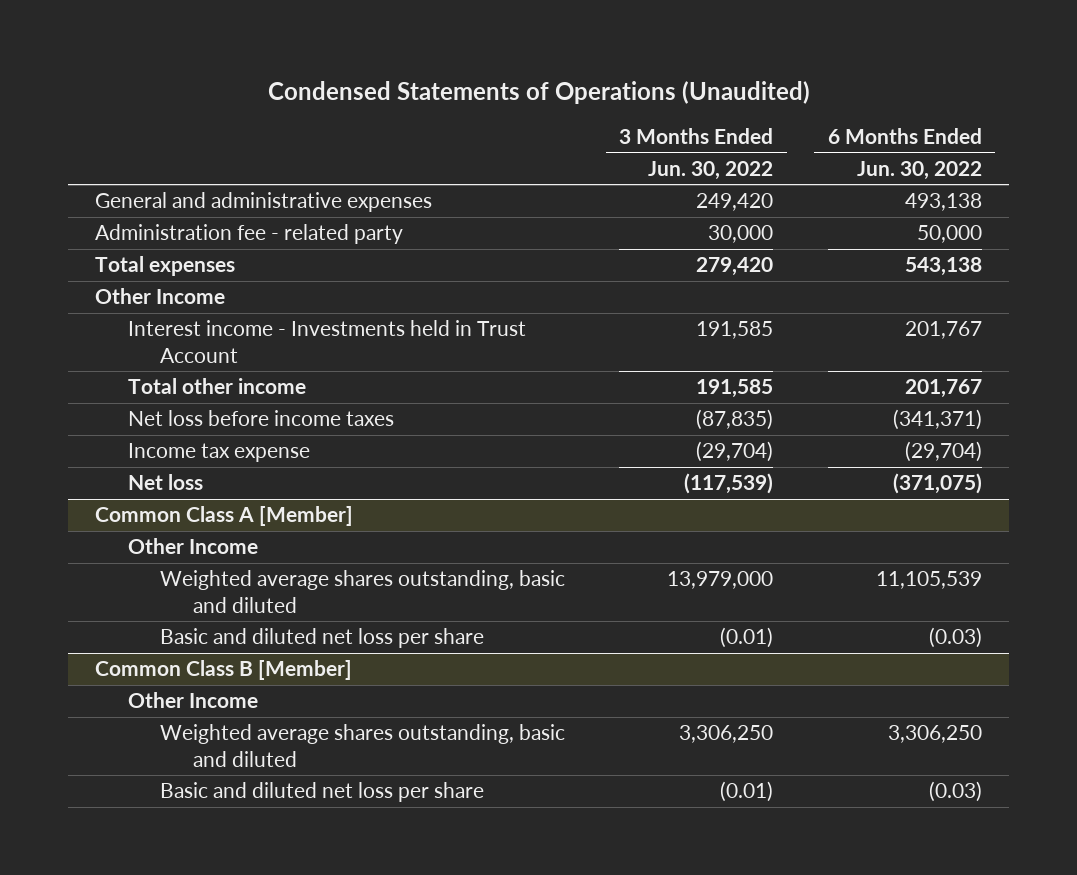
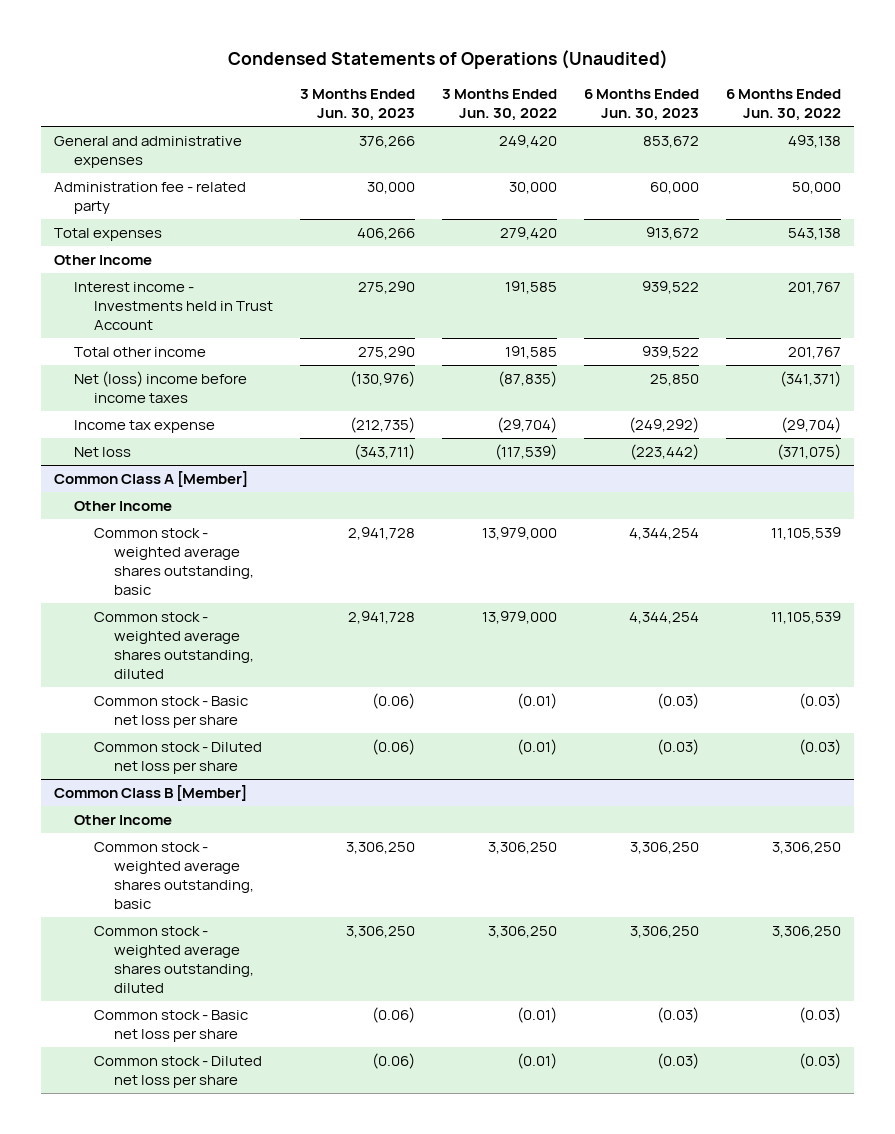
- | 3 Months Ended Jun. 30, 2022 | 6 Months Ended Jun. 30, 2022
+ | 3 Months Ended Jun. 30, 2023 | 3 Months Ended Jun. 30, 2022 | 6 Months Ended Jun. 30, 2023 | 6 Months Ended Jun. 30, 2022
- Net loss before income taxes | (87,835) | (341,371)
+ Net (loss) income before income taxes | (130,976) | (87,835) | 25,850 | (341,371)
@ Common Class A [Member]
- Weighted average shares outstanding, basic and diluted | 13,979,000 | 11,105,539
- Basic and diluted net loss per share | (0.01) | (0.03)
+ Common stock - weighted average shares outstanding, basic | 2,941,728 | 13,979,000 | 4,344,254 | 11,105,539
+ Common stock - weighted average shares outstanding, diluted | 2,941,728 | 13,979,000 | 4,344,254 | 11,105,539
+ Common stock - Basic net loss per share | (0.06) | (0.01) | (0.03) | (0.03)
+ Common stock - Diluted net loss per share | (0.06) | (0.01) | (0.03) | (0.03)
@ Common Class B [Member]
- Weighted average shares outstanding, basic and diluted | 3,306,250 | 3,306,250
- Basic and diluted net loss per share | (0.01) | (0.03)
+ Common stock - weighted average shares outstanding, basic | 3,306,250 | 3,306,250 | 3,306,250 | 3,306,250
+ Common stock - weighted average shares outstanding, diluted | 3,306,250 | 3,306,250 | 3,306,250 | 3,306,250
+ Common stock - Basic net loss per share | (0.06) | (0.01) | (0.03) | (0.03)
+ Common stock - Diluted net loss per share | (0.06) | (0.01) | (0.03) | (0.03)

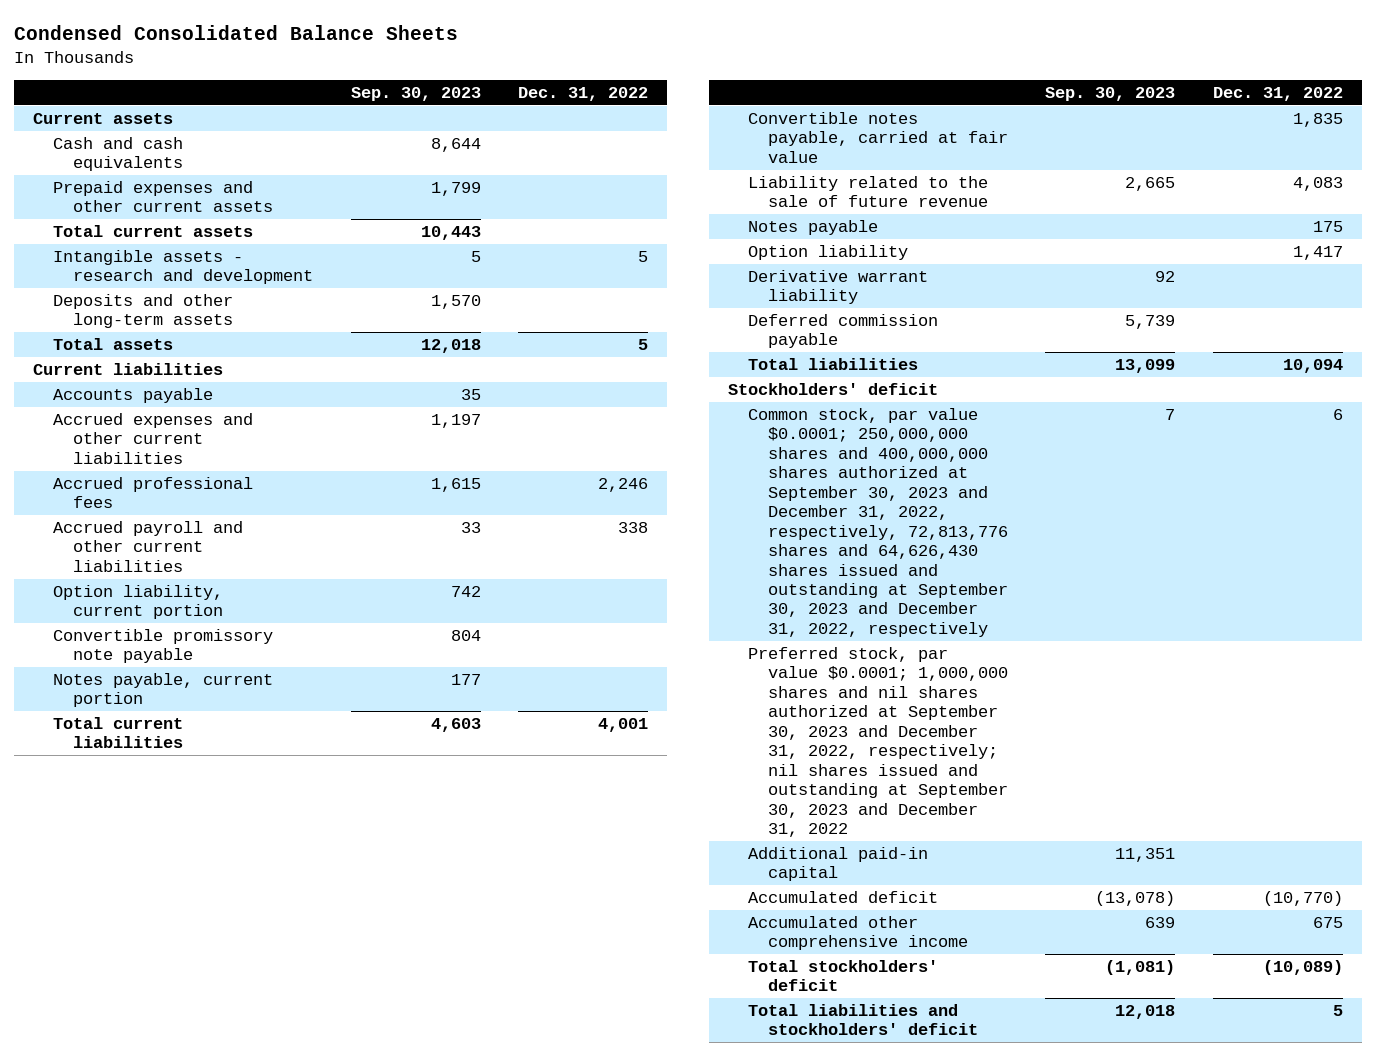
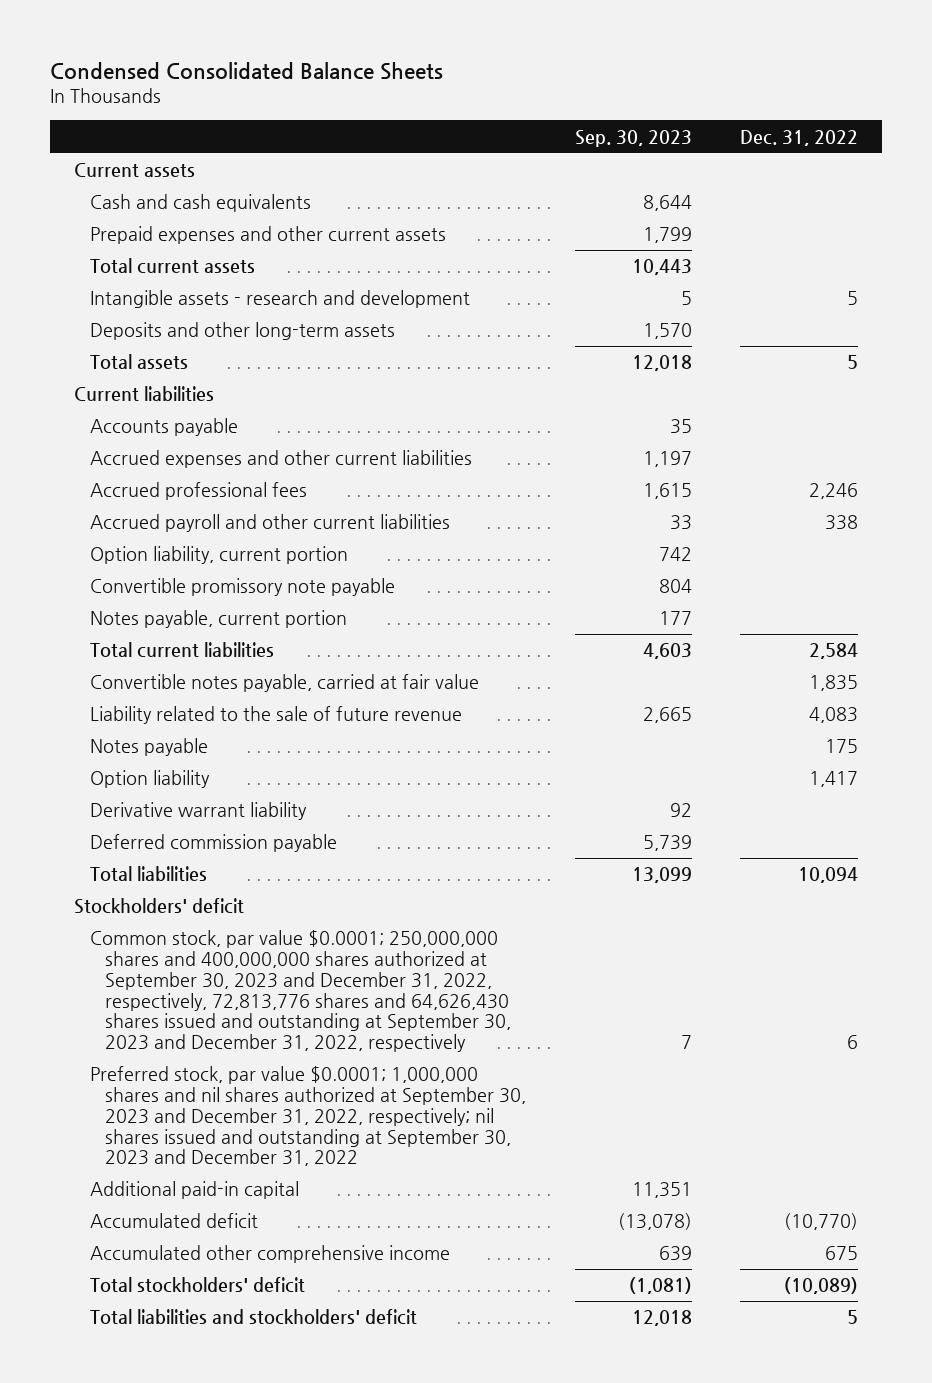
- Total current liabilities | 4,603 | 4,001
+ Total current liabilities | 4,603 | 2,584

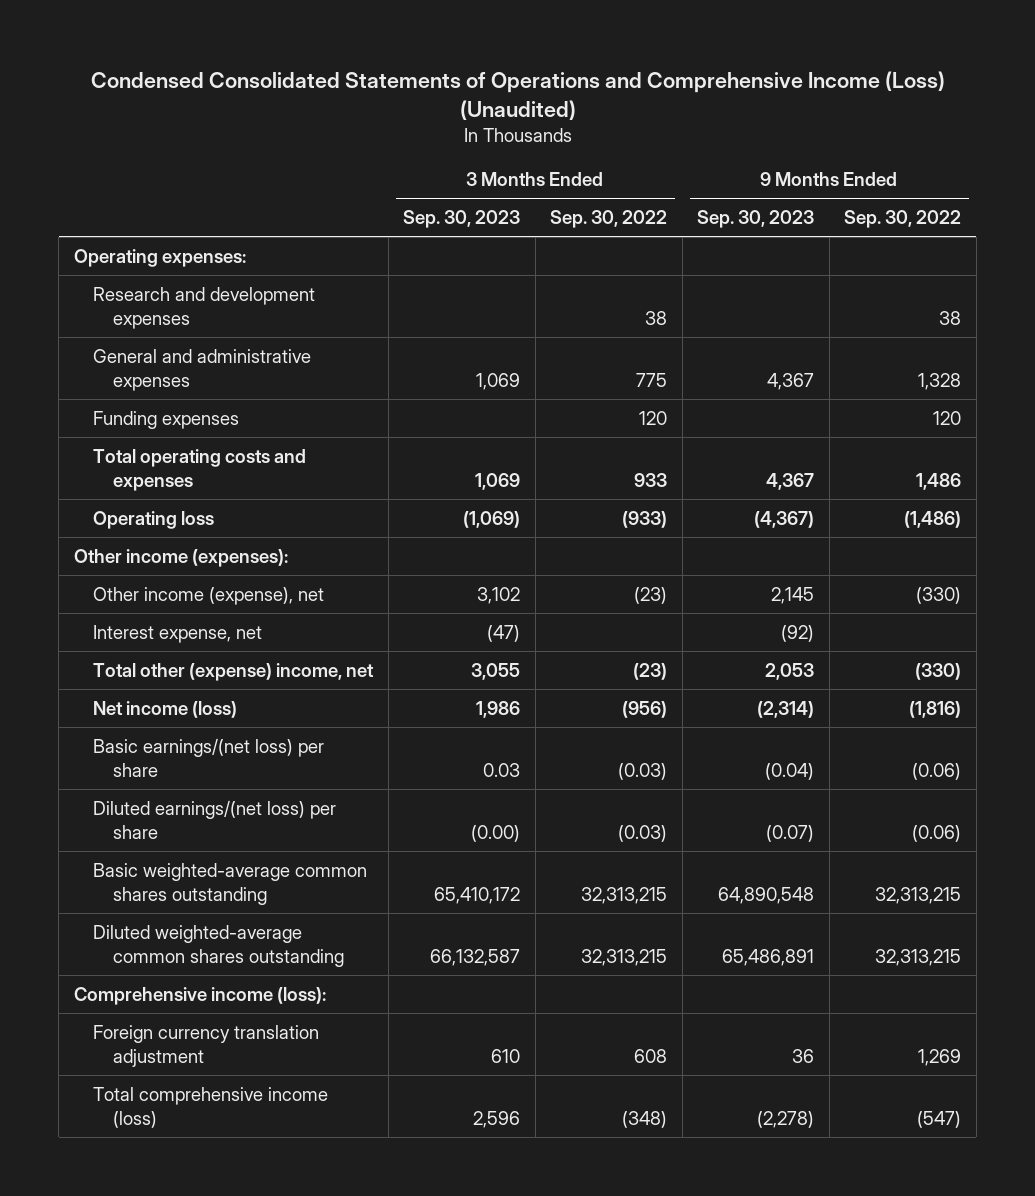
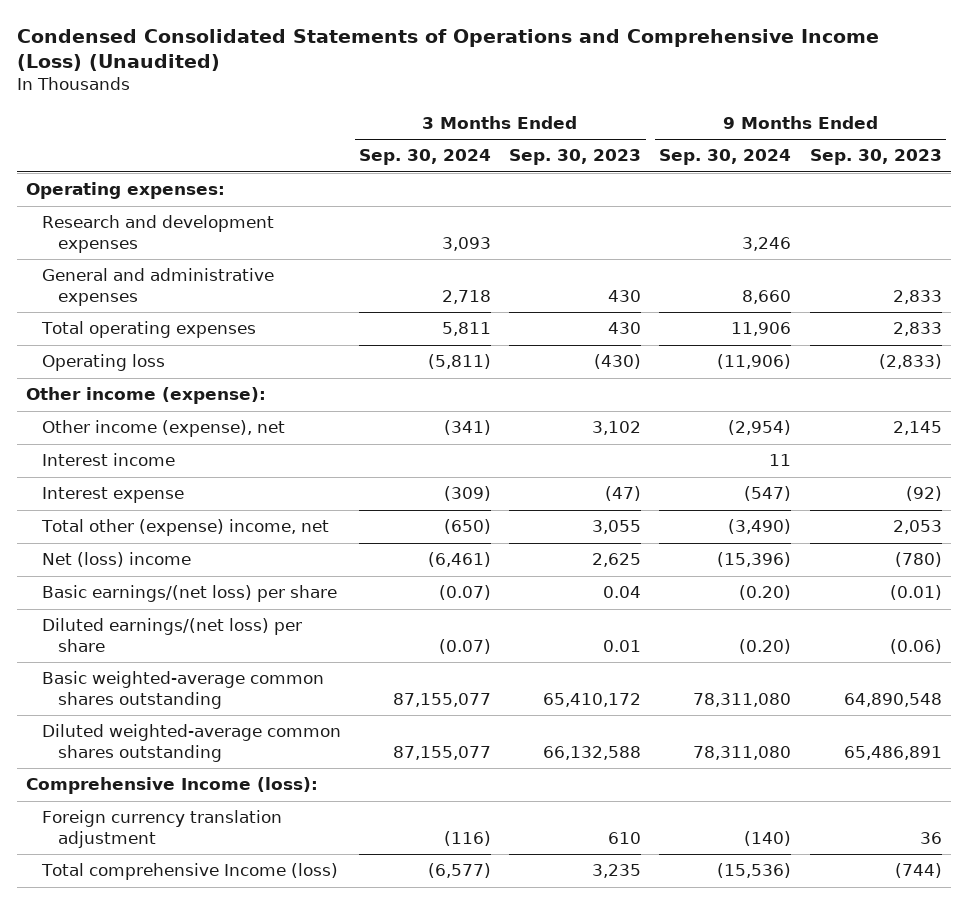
- | 3 Months Ended Sep. 30, 2023 | 3 Months Ended Sep. 30, 2022 | 9 Months Ended Sep. 30, 2023 | 9 Months Ended Sep. 30, 2022
+ | 3 Months Ended Sep. 30, 2024 | 3 Months Ended Sep. 30, 2023 | 9 Months Ended Sep. 30, 2024 | 9 Months Ended Sep. 30, 2023
- General and administrative expenses | 1,069 | 775 | 4,367 | 1,328
- Funding expenses | | 120 | | 120
- Total operating costs and expenses | 1,069 | 933 | 4,367 | 1,486
- Operating loss | (1,069) | (933) | (4,367) | (1,486)
- Other income (expenses):
+ General and administrative expenses | 2,718 | 430 | 8,660 | 2,833
+ Total operating expenses | 5,811 | 430 | 11,906 | 2,833
+ Operating loss | (5,811) | (430) | (11,906) | (2,833)
+ Other income (expense):
- Interest expense, net | (47) | | (92) |
+ Interest income | | | 11 |
+ Interest expense | (309) | (47) | (547) | (92)
- Net income (loss) | 1,986 | (956) | (2,314) | (1,816)
- Basic earnings/(net loss) per share | 0.03 | (0.03) | (0.04) | (0.06)
- Diluted earnings/(net loss) per share | (0.00) | (0.03) | (0.07) | (0.06)
+ Net (loss) income | (6,461) | 2,625 | (15,396) | (780)
+ Basic earnings/(net loss) per share | (0.07) | 0.04 | (0.20) | (0.01)
+ Diluted earnings/(net loss) per share | (0.07) | 0.01 | (0.20) | (0.06)
- Diluted weighted-average common shares outstanding | 66,132,587 | 32,313,215 | 65,486,891 | 32,313,215
- Comprehensive income (loss):
+ Diluted weighted-average common shares outstanding | 87,155,077 | 66,132,588 | 78,311,080 | 65,486,891
+ Comprehensive Income (loss):
- Total comprehensive income (loss) | 2,596 | (348) | (2,278) | (547)
+ Total comprehensive Income (loss) | (6,577) | 3,235 | (15,536) | (744)

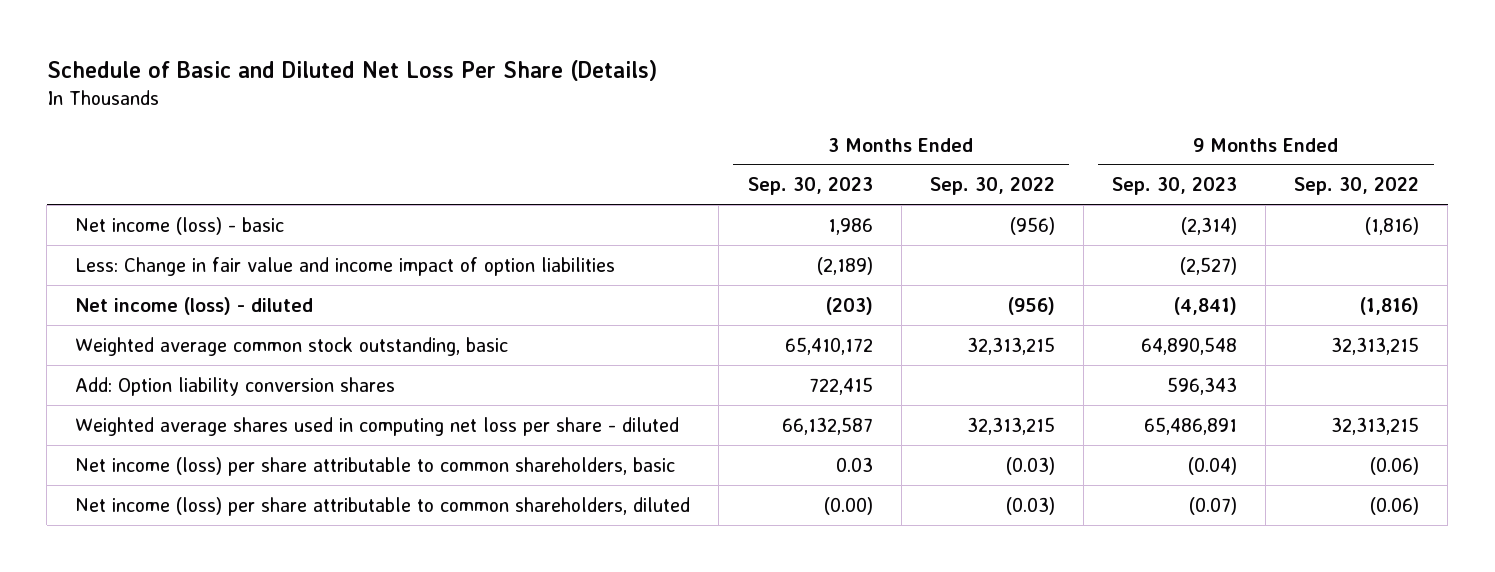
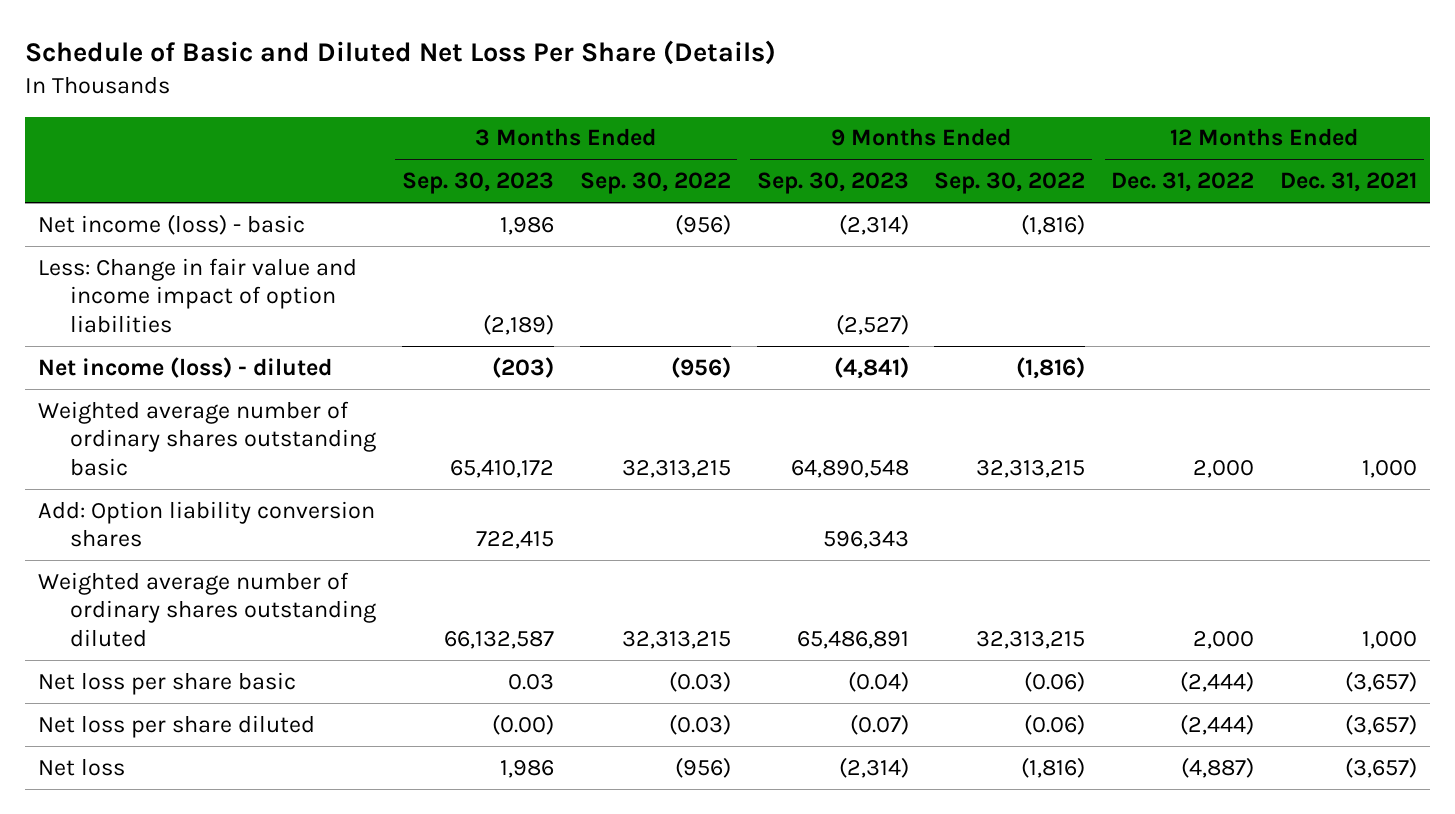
- | 3 Months Ended Sep. 30, 2023 | 3 Months Ended Sep. 30, 2022 | 9 Months Ended Sep. 30, 2023 | 9 Months Ended Sep. 30, 2022
+ | 3 Months Ended Sep. 30, 2023 | 3 Months Ended Sep. 30, 2022 | 9 Months Ended Sep. 30, 2023 | 9 Months Ended Sep. 30, 2022 | 12 Months Ended Dec. 31, 2022 | 12 Months Ended Dec. 31, 2021
- Weighted average common stock outstanding, basic | 65,410,172 | 32,313,215 | 64,890,548 | 32,313,215
+ Weighted average number of ordinary shares outstanding basic | 65,410,172 | 32,313,215 | 64,890,548 | 32,313,215 | 2,000 | 1,000
- Weighted average shares used in computing net loss per share - diluted | 66,132,587 | 32,313,215 | 65,486,891 | 32,313,215
- Net income (loss) per share attributable to common shareholders, basic | 0.03 | (0.03) | (0.04) | (0.06)
- Net income (loss) per share attributable to common shareholders, diluted | (0.00) | (0.03) | (0.07) | (0.06)
+ Weighted average number of ordinary shares outstanding diluted | 66,132,587 | 32,313,215 | 65,486,891 | 32,313,215 | 2,000 | 1,000
+ Net loss per share basic | 0.03 | (0.03) | (0.04) | (0.06) | (2,444) | (3,657)
+ Net loss per share diluted | (0.00) | (0.03) | (0.07) | (0.06) | (2,444) | (3,657)
+ Net loss | 1,986 | (956) | (2,314) | (1,816) | (4,887) | (3,657)

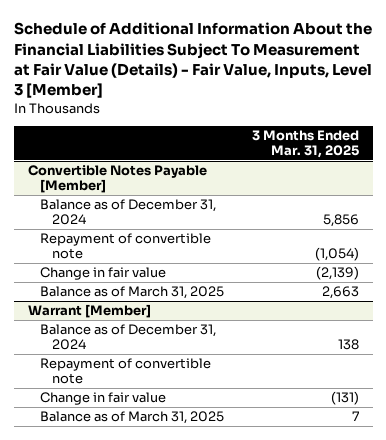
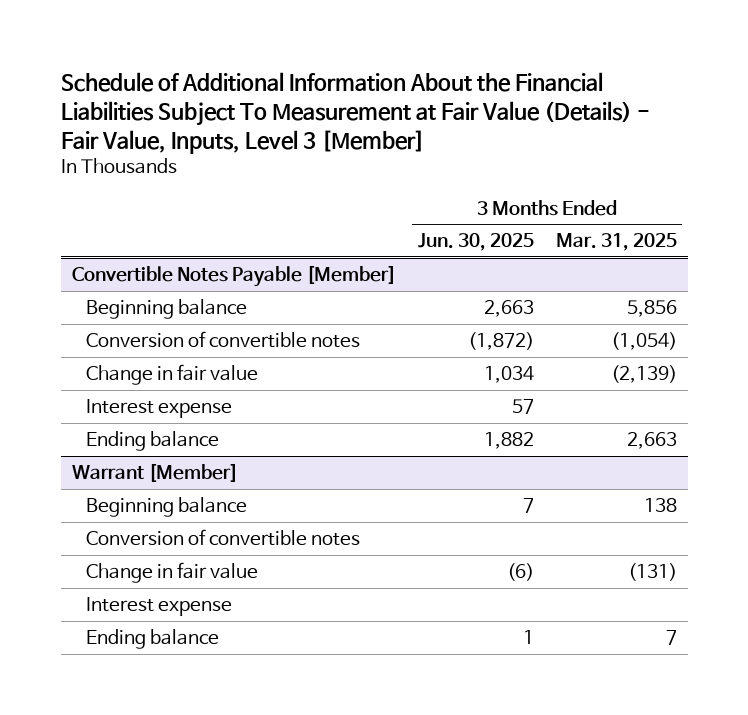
- | 3 Months Ended Mar. 31, 2025
+ | 3 Months Ended Jun. 30, 2025 | 3 Months Ended Mar. 31, 2025
@ Convertible Notes Payable [Member]
- Balance as of December 31, 2024 | 5,856
- Repayment of convertible note | (1,054)
+ Beginning balance | 2,663 | 5,856
+ Conversion of convertible notes | (1,872) | (1,054)
- Balance as of March 31, 2025 | 2,663
+ Interest expense | 57 |
+ Ending balance | 1,882 | 2,663
@ Warrant [Member]
- Balance as of December 31, 2024 | 138
- Repayment of convertible note
+ Beginning balance | 7 | 138
+ Conversion of convertible notes
- Balance as of March 31, 2025 | 7
+ Interest expense
+ Ending balance | 1 | 7

